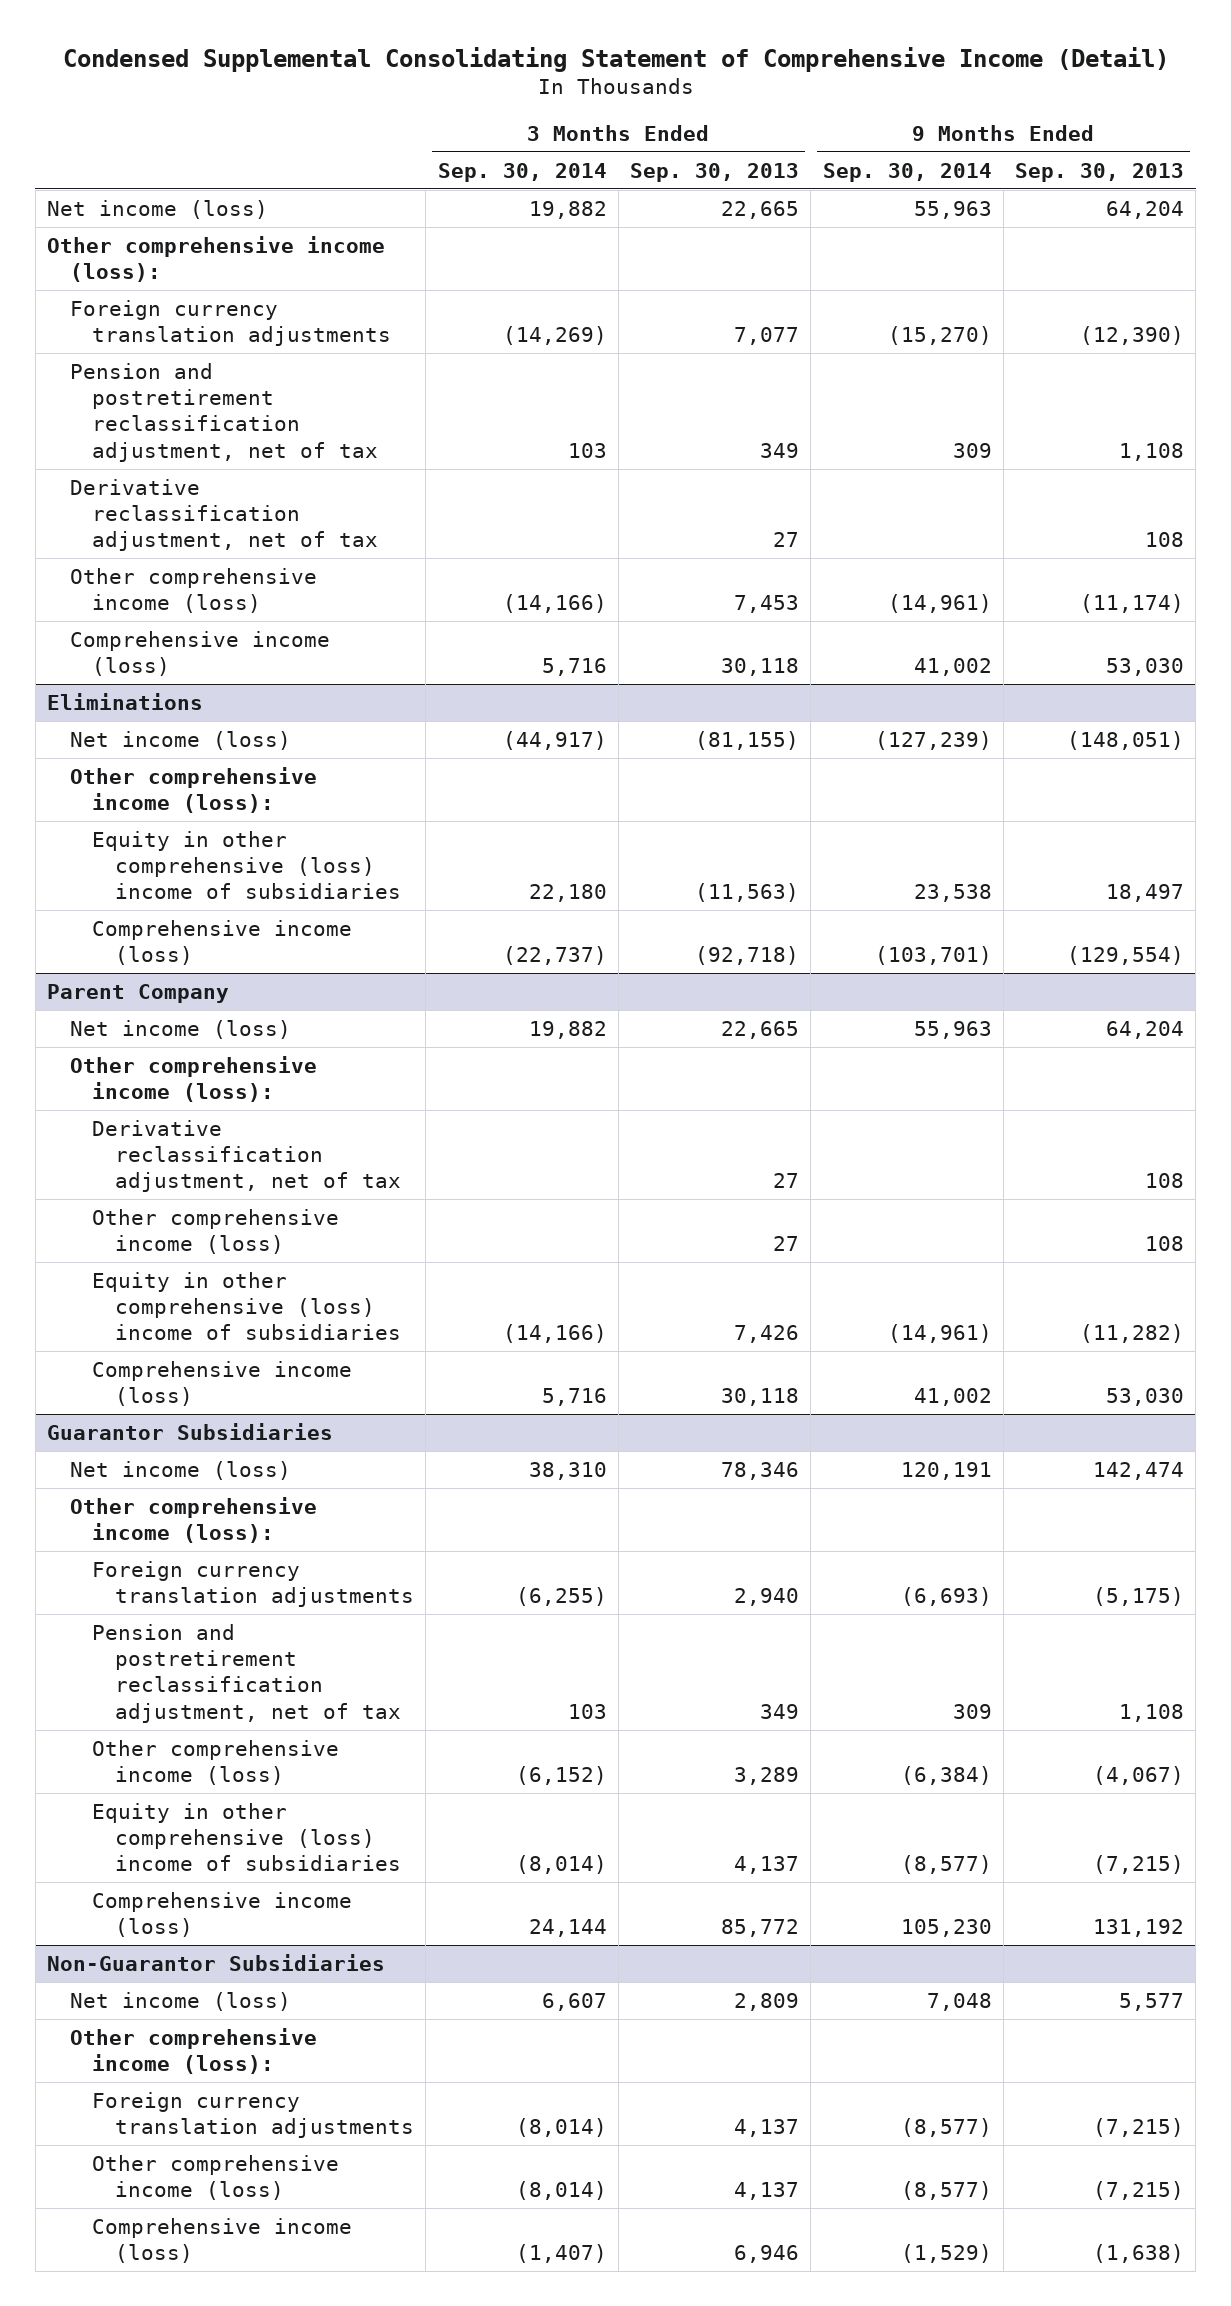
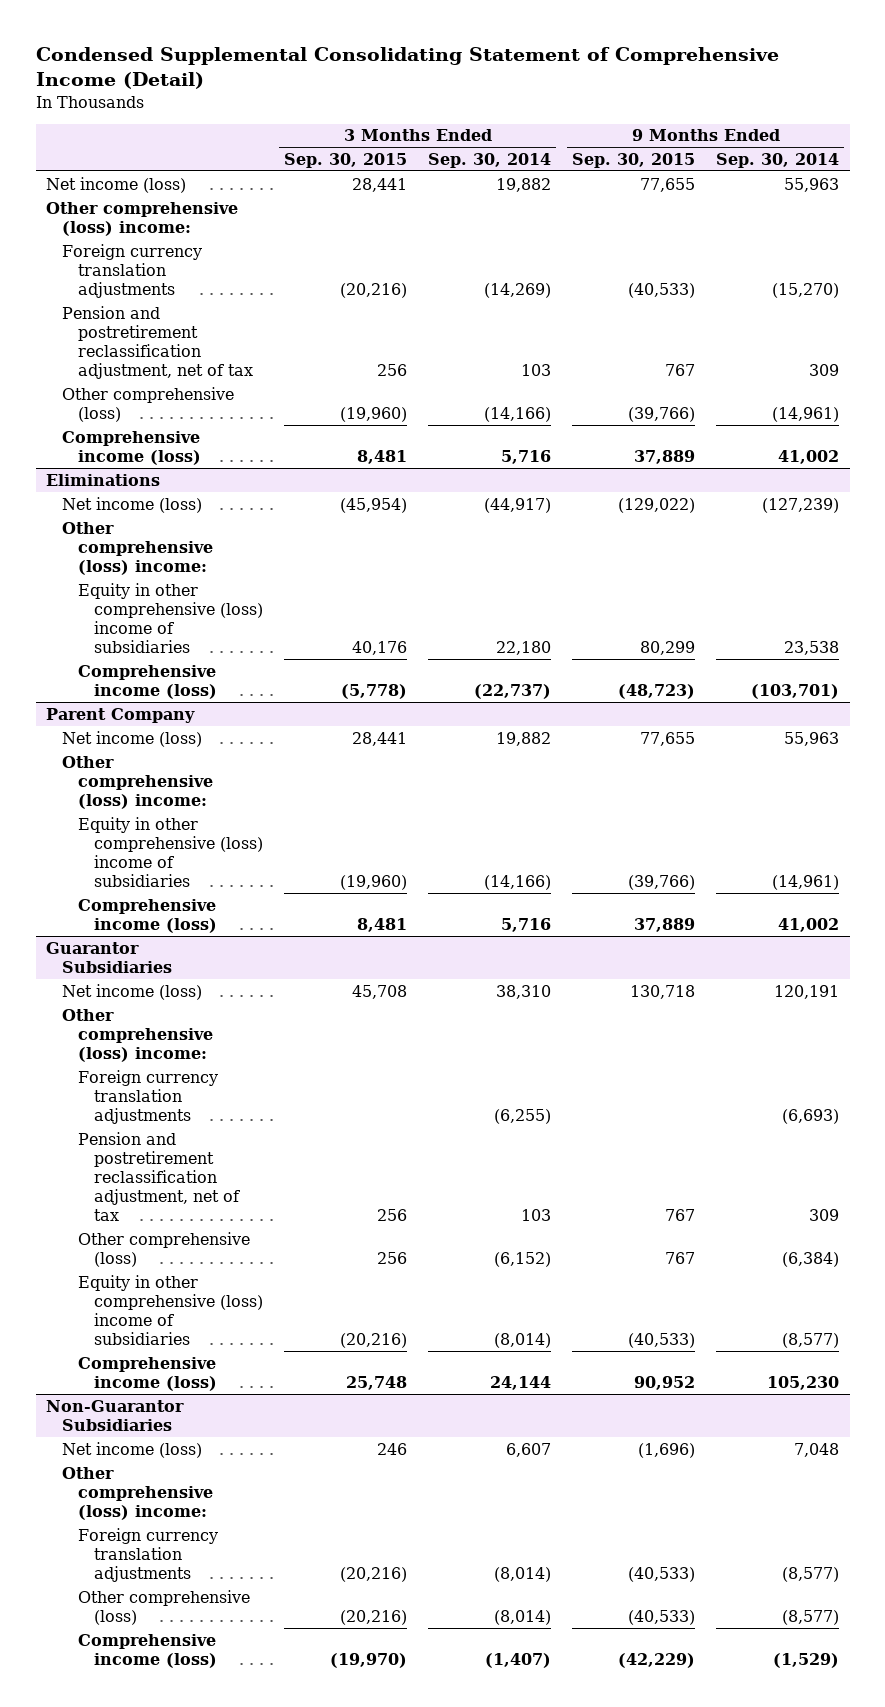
- | 3 Months Ended Sep. 30, 2014 | 3 Months Ended Sep. 30, 2013 | 9 Months Ended Sep. 30, 2014 | 9 Months Ended Sep. 30, 2013
+ | 3 Months Ended Sep. 30, 2015 | 3 Months Ended Sep. 30, 2014 | 9 Months Ended Sep. 30, 2015 | 9 Months Ended Sep. 30, 2014
- Other comprehensive income (loss):
+ Other comprehensive (loss) income:
- Derivative reclassification adjustment, net of tax | | 27 | | 108
- Other comprehensive income (loss) | (14,166) | 7,453 | (14,961) | (11,174)
+ Other comprehensive (loss) | (19,960) | (14,166) | (39,766) | (14,961)
@ Eliminations
- Other comprehensive income (loss):
+ Other comprehensive (loss) income:
@ Parent Company
- Other comprehensive income (loss):
- Derivative reclassification adjustment, net of tax | | 27 | | 108
- Other comprehensive income (loss) | | 27 | | 108
+ Other comprehensive (loss) income:
@ Guarantor Subsidiaries
- Other comprehensive income (loss):
+ Other comprehensive (loss) income:
- Other comprehensive income (loss) | (6,152) | 3,289 | (6,384) | (4,067)
+ Other comprehensive (loss) | 256 | (6,152) | 767 | (6,384)
@ Non-Guarantor Subsidiaries
- Other comprehensive income (loss):
+ Other comprehensive (loss) income:
- Other comprehensive income (loss) | (8,014) | 4,137 | (8,577) | (7,215)
+ Other comprehensive (loss) | (20,216) | (8,014) | (40,533) | (8,577)

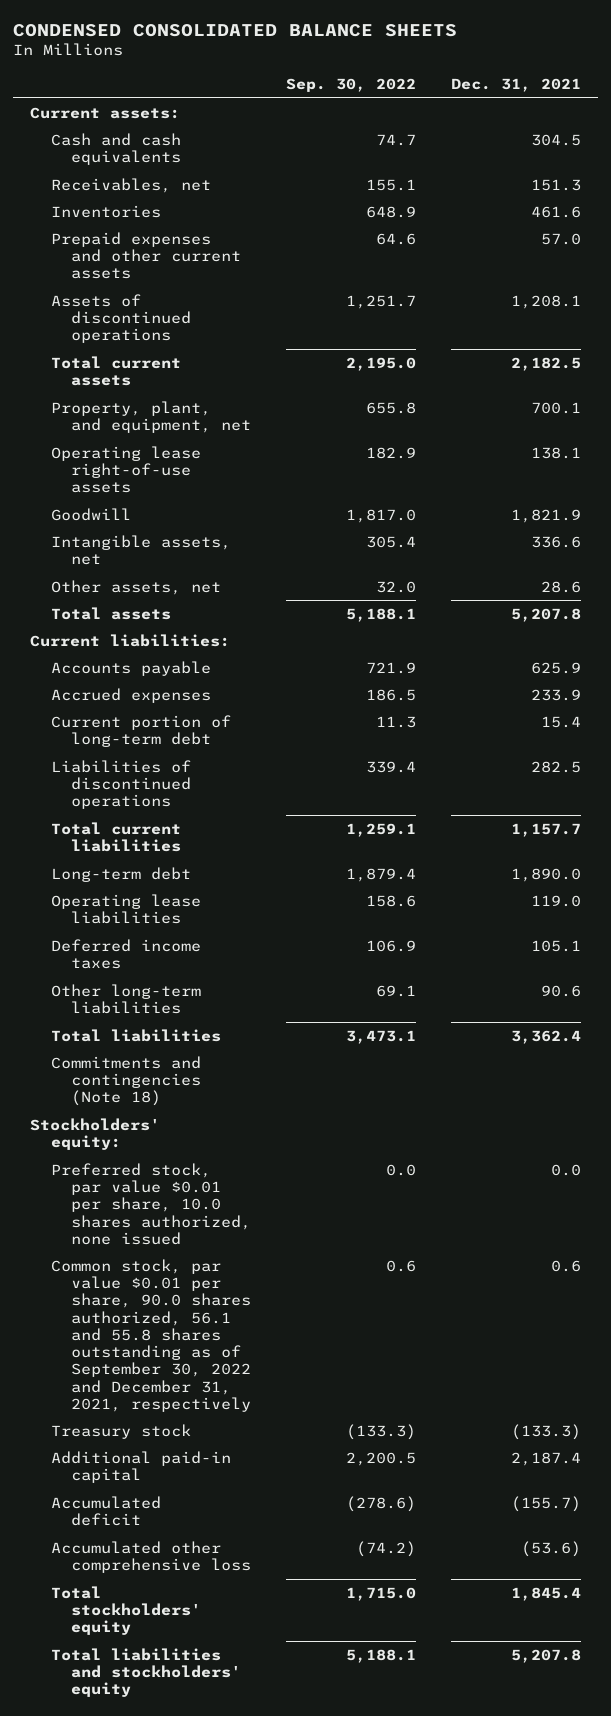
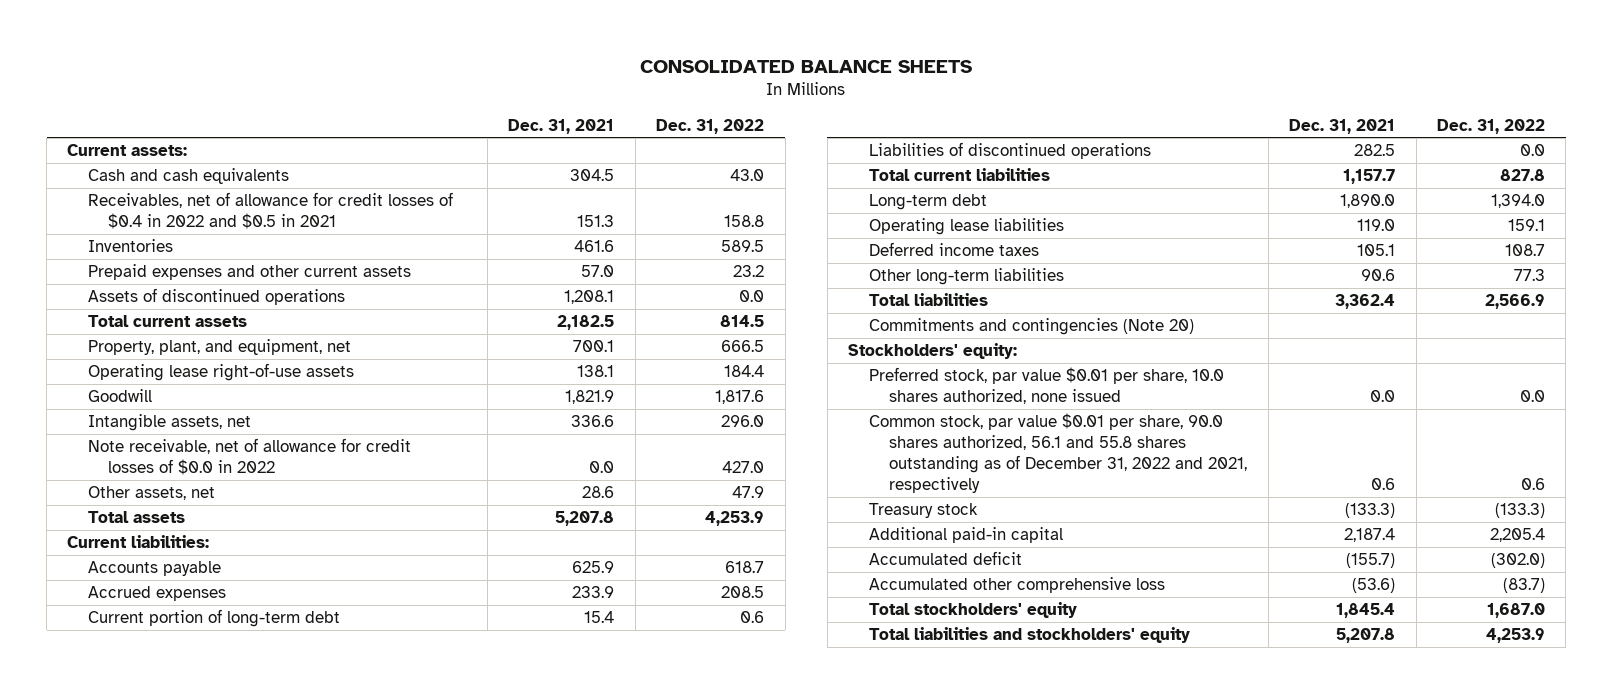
- CONDENSED CONSOLIDATED BALANCE SHEETS
+ CONSOLIDATED BALANCE SHEETS
- | Sep. 30, 2022 | Dec. 31, 2021
+ | Dec. 31, 2021 | Dec. 31, 2022
- Receivables, net | 155.1 | 151.3
+ Receivables, net of allowance for credit losses of $0.4 in 2022 and $0.5 in 2021 | 151.3 | 158.8
+ Note receivable, net of allowance for credit losses of $0.0 in 2022 | 0.0 | 427.0
- Commitments and contingencies (Note 18)
+ Commitments and contingencies (Note 20)
- Common stock, par value $0.01 per share, 90.0 shares authorized, 56.1 and 55.8 shares outstanding as of September 30, 2022 and December 31, 2021, respectively | 0.6 | 0.6
+ Common stock, par value $0.01 per share, 90.0 shares authorized, 56.1 and 55.8 shares outstanding as of December 31, 2022 and 2021, respectively | 0.6 | 0.6

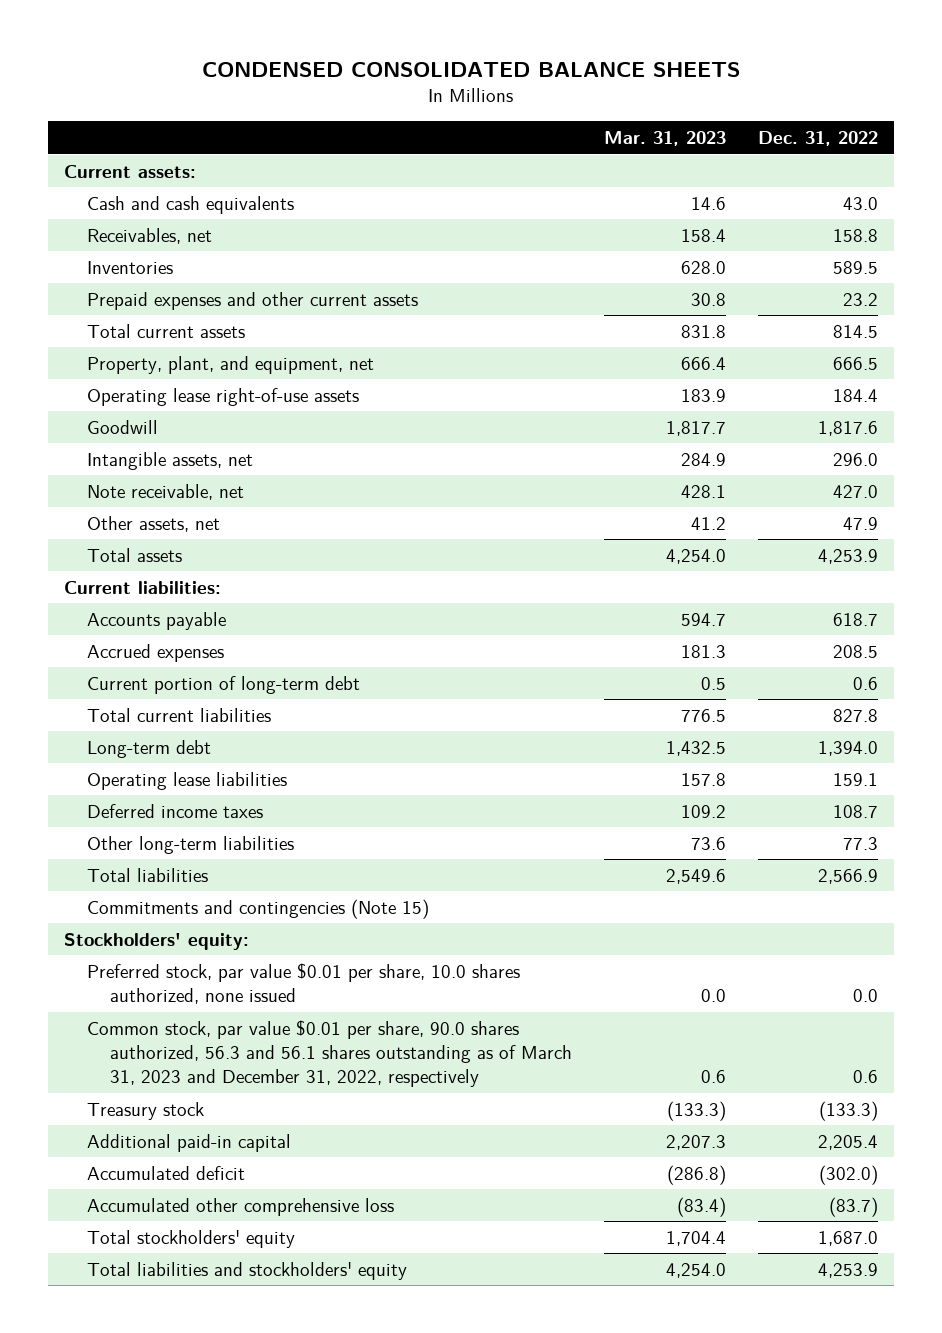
- CONSOLIDATED BALANCE SHEETS
+ CONDENSED CONSOLIDATED BALANCE SHEETS
- | Dec. 31, 2021 | Dec. 31, 2022
+ | Mar. 31, 2023 | Dec. 31, 2022
- Receivables, net of allowance for credit losses of $0.4 in 2022 and $0.5 in 2021 | 151.3 | 158.8
+ Receivables, net | 158.4 | 158.8
- Assets of discontinued operations | 1,208.1 | 0.0
- Note receivable, net of allowance for credit losses of $0.0 in 2022 | 0.0 | 427.0
+ Note receivable, net | 428.1 | 427.0
- Liabilities of discontinued operations | 282.5 | 0.0
- Commitments and contingencies (Note 20)
+ Commitments and contingencies (Note 15)
- Common stock, par value $0.01 per share, 90.0 shares authorized, 56.1 and 55.8 shares outstanding as of December 31, 2022 and 2021, respectively | 0.6 | 0.6
+ Common stock, par value $0.01 per share, 90.0 shares authorized, 56.3 and 56.1 shares outstanding as of March 31, 2023 and December 31, 2022, respectively | 0.6 | 0.6

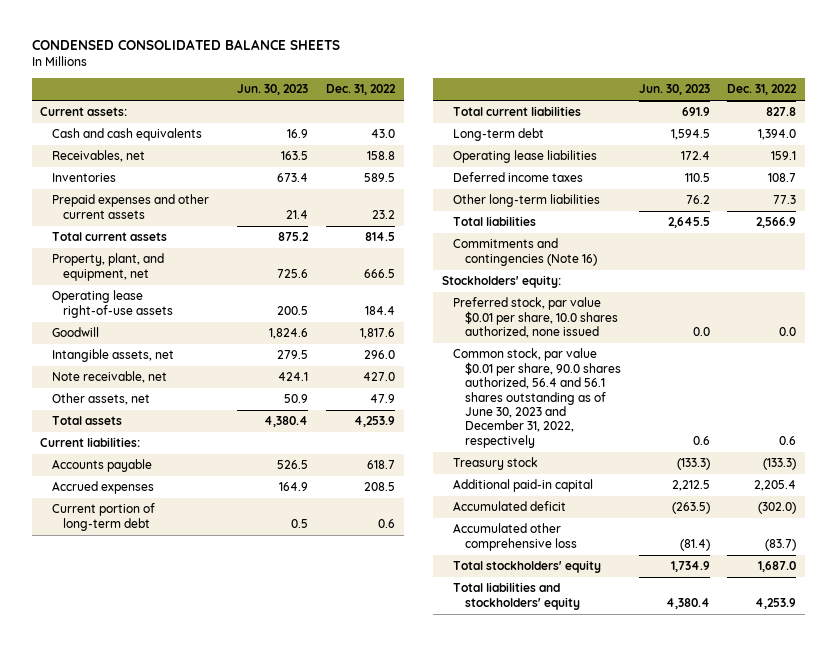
- | Mar. 31, 2023 | Dec. 31, 2022
+ | Jun. 30, 2023 | Dec. 31, 2022
- Commitments and contingencies (Note 15)
+ Commitments and contingencies (Note 16)
- Common stock, par value $0.01 per share, 90.0 shares authorized, 56.3 and 56.1 shares outstanding as of March 31, 2023 and December 31, 2022, respectively | 0.6 | 0.6
+ Common stock, par value $0.01 per share, 90.0 shares authorized, 56.4 and 56.1 shares outstanding as of June 30, 2023 and December 31, 2022, respectively | 0.6 | 0.6

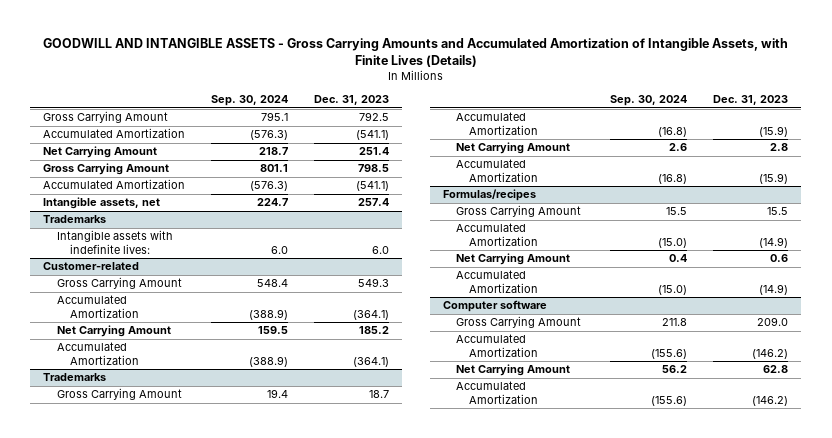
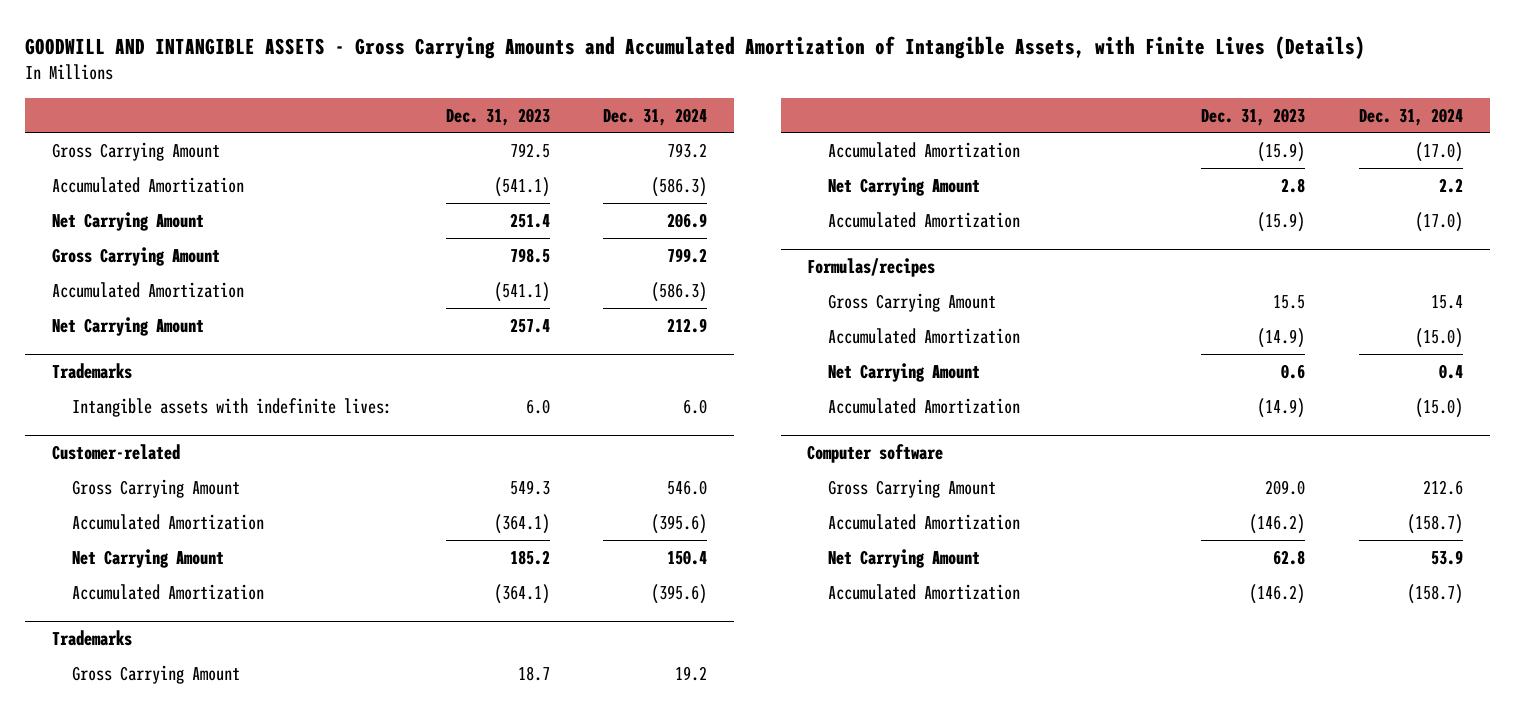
- | Sep. 30, 2024 | Dec. 31, 2023
+ | Dec. 31, 2023 | Dec. 31, 2024
- Intangible assets, net | 224.7 | 257.4
+ Net Carrying Amount | 257.4 | 212.9

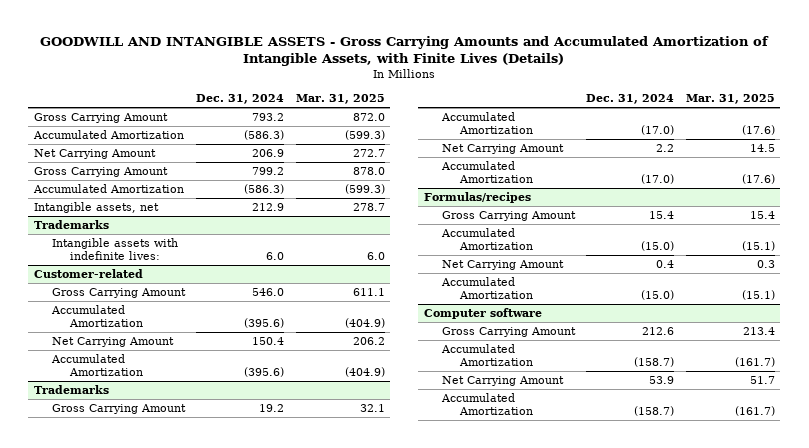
- | Dec. 31, 2023 | Dec. 31, 2024
+ | Dec. 31, 2024 | Mar. 31, 2025
- Net Carrying Amount | 257.4 | 212.9
+ Intangible assets, net | 212.9 | 278.7

